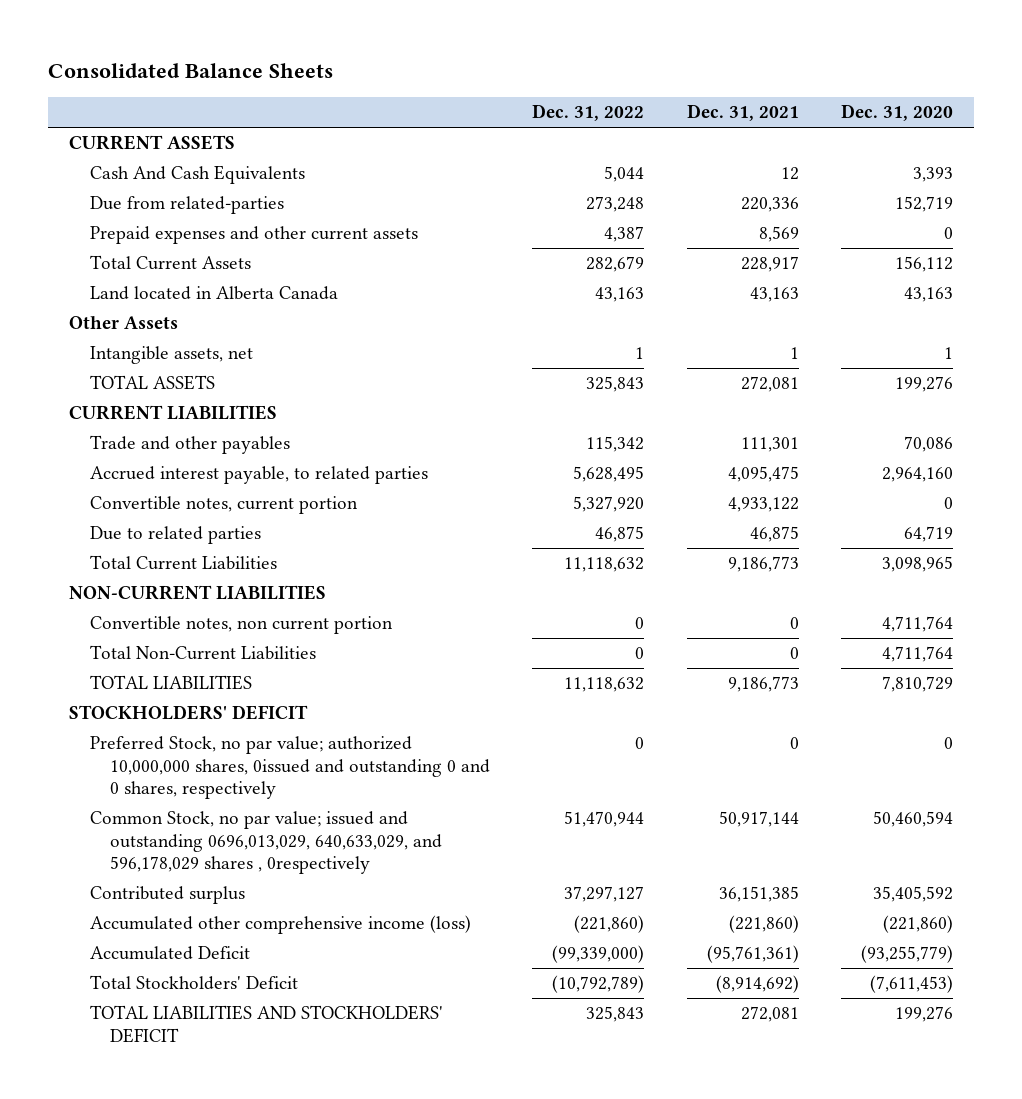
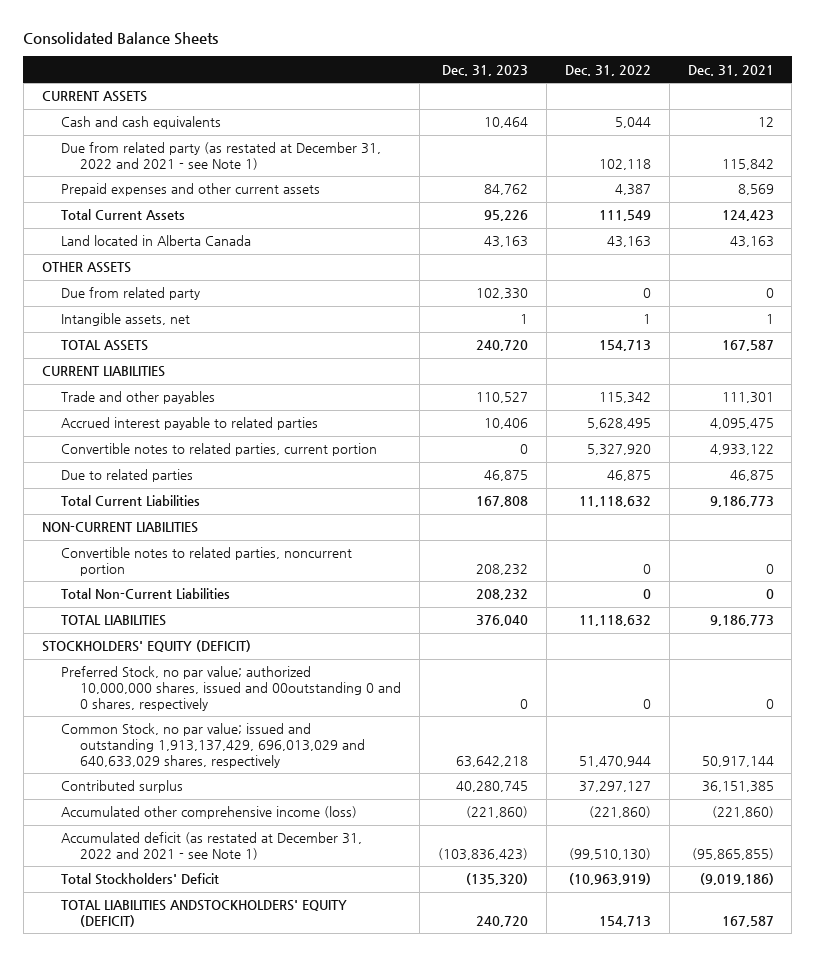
- | Dec. 31, 2022 | Dec. 31, 2021 | Dec. 31, 2020
+ | Dec. 31, 2023 | Dec. 31, 2022 | Dec. 31, 2021
- Cash And Cash Equivalents | 5,044 | 12 | 3,393
- Due from related-parties | 273,248 | 220,336 | 152,719
+ Cash and cash equivalents | 10,464 | 5,044 | 12
+ Due from related party (as restated at December 31, 2022 and 2021 - see Note 1) | | 102,118 | 115,842
- Total Current Assets | 282,679 | 228,917 | 156,112
+ Total Current Assets | 95,226 | 111,549 | 124,423
- Other Assets
+ OTHER ASSETS
+ Due from related party | 102,330 | 0 | 0
- TOTAL ASSETS | 325,843 | 272,081 | 199,276
+ TOTAL ASSETS | 240,720 | 154,713 | 167,587
- Accrued interest payable, to related parties | 5,628,495 | 4,095,475 | 2,964,160
- Convertible notes, current portion | 5,327,920 | 4,933,122 | 0
+ Accrued interest payable to related parties | 10,406 | 5,628,495 | 4,095,475
+ Convertible notes to related parties, current portion | 0 | 5,327,920 | 4,933,122
- Convertible notes, non current portion | 0 | 0 | 4,711,764
+ Convertible notes to related parties, noncurrent portion | 208,232 | 0 | 0
- STOCKHOLDERS' DEFICIT
- Preferred Stock, no par value; authorized 10,000,000 shares, 0issued and outstanding 0 and 0 shares, respectively | 0 | 0 | 0
- Common Stock, no par value; issued and outstanding 0696,013,029, 640,633,029, and 596,178,029 shares , 0respectively | 51,470,944 | 50,917,144 | 50,460,594
+ STOCKHOLDERS' EQUITY (DEFICIT)
+ Preferred Stock, no par value; authorized 10,000,000 shares, issued and 00outstanding 0 and 0 shares, respectively | 0 | 0 | 0
+ Common Stock, no par value; issued and outstanding 1,913,137,429, 696,013,029 and 640,633,029 shares, respectively | 63,642,218 | 51,470,944 | 50,917,144
- Accumulated Deficit | (99,339,000) | (95,761,361) | (93,255,779)
- Total Stockholders' Deficit | (10,792,789) | (8,914,692) | (7,611,453)
- TOTAL LIABILITIES AND STOCKHOLDERS' DEFICIT | 325,843 | 272,081 | 199,276
+ Accumulated deficit (as restated at December 31, 2022 and 2021 - see Note 1) | (103,836,423) | (99,510,130) | (95,865,855)
+ Total Stockholders' Deficit | (135,320) | (10,963,919) | (9,019,186)
+ TOTAL LIABILITIES ANDSTOCKHOLDERS' EQUITY (DEFICIT) | 240,720 | 154,713 | 167,587

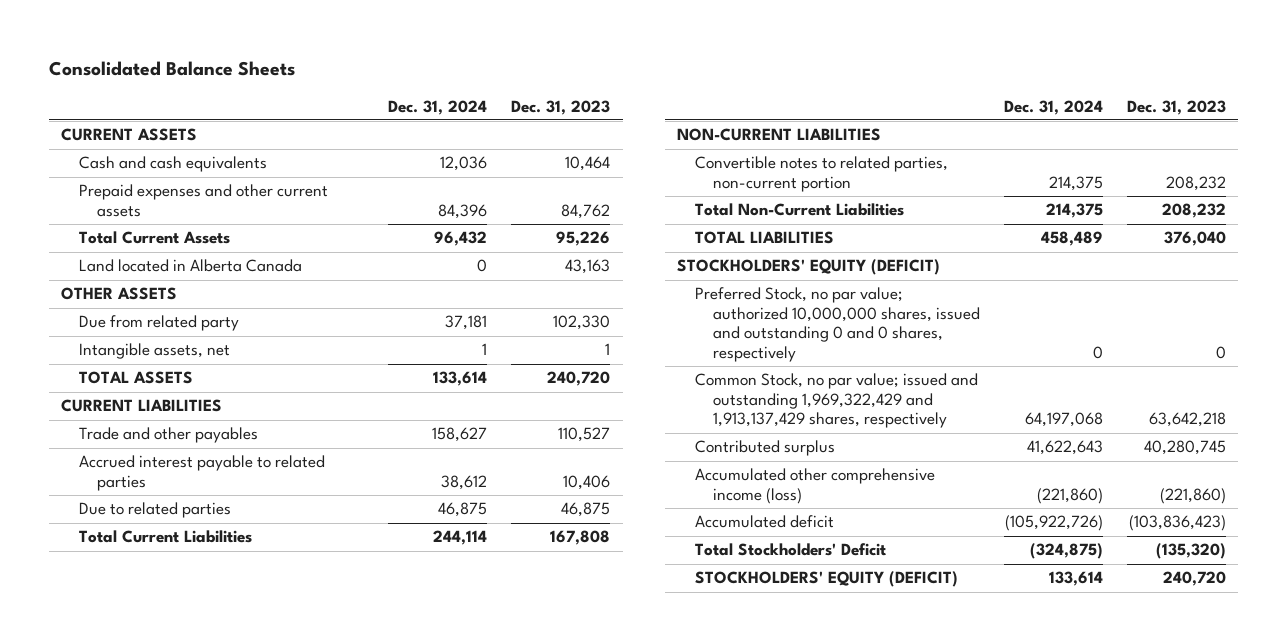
- | Dec. 31, 2023 | Dec. 31, 2022 | Dec. 31, 2021
+ | Dec. 31, 2024 | Dec. 31, 2023
- Due from related party (as restated at December 31, 2022 and 2021 - see Note 1) | | 102,118 | 115,842
- Convertible notes to related parties, current portion | 0 | 5,327,920 | 4,933,122
- Convertible notes to related parties, noncurrent portion | 208,232 | 0 | 0
+ Convertible notes to related parties, non-current portion | 214,375 | 208,232
- Preferred Stock, no par value; authorized 10,000,000 shares, issued and 00outstanding 0 and 0 shares, respectively | 0 | 0 | 0
- Common Stock, no par value; issued and outstanding 1,913,137,429, 696,013,029 and 640,633,029 shares, respectively | 63,642,218 | 51,470,944 | 50,917,144
+ Preferred Stock, no par value; authorized 10,000,000 shares, issued and outstanding 0 and 0 shares, respectively | 0 | 0
+ Common Stock, no par value; issued and outstanding 1,969,322,429 and 1,913,137,429 shares, respectively | 64,197,068 | 63,642,218
- Accumulated deficit (as restated at December 31, 2022 and 2021 - see Note 1) | (103,836,423) | (99,510,130) | (95,865,855)
+ Accumulated deficit | (105,922,726) | (103,836,423)
- TOTAL LIABILITIES ANDSTOCKHOLDERS' EQUITY (DEFICIT) | 240,720 | 154,713 | 167,587
+ STOCKHOLDERS' EQUITY (DEFICIT) | 133,614 | 240,720

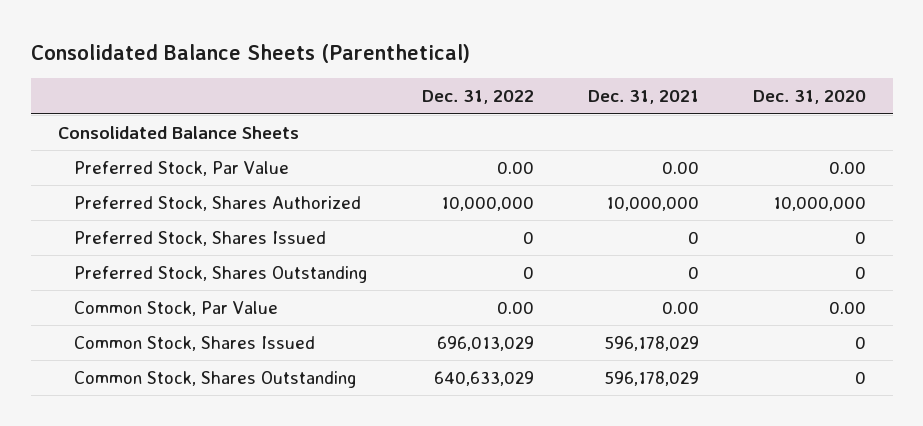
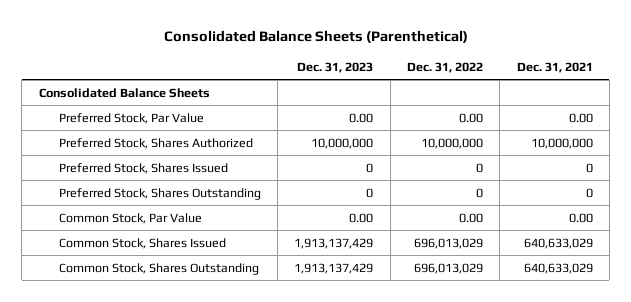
- | Dec. 31, 2022 | Dec. 31, 2021 | Dec. 31, 2020
+ | Dec. 31, 2023 | Dec. 31, 2022 | Dec. 31, 2021
- Common Stock, Shares Issued | 696,013,029 | 596,178,029 | 0
- Common Stock, Shares Outstanding | 640,633,029 | 596,178,029 | 0
+ Common Stock, Shares Issued | 1,913,137,429 | 696,013,029 | 640,633,029
+ Common Stock, Shares Outstanding | 1,913,137,429 | 696,013,029 | 640,633,029

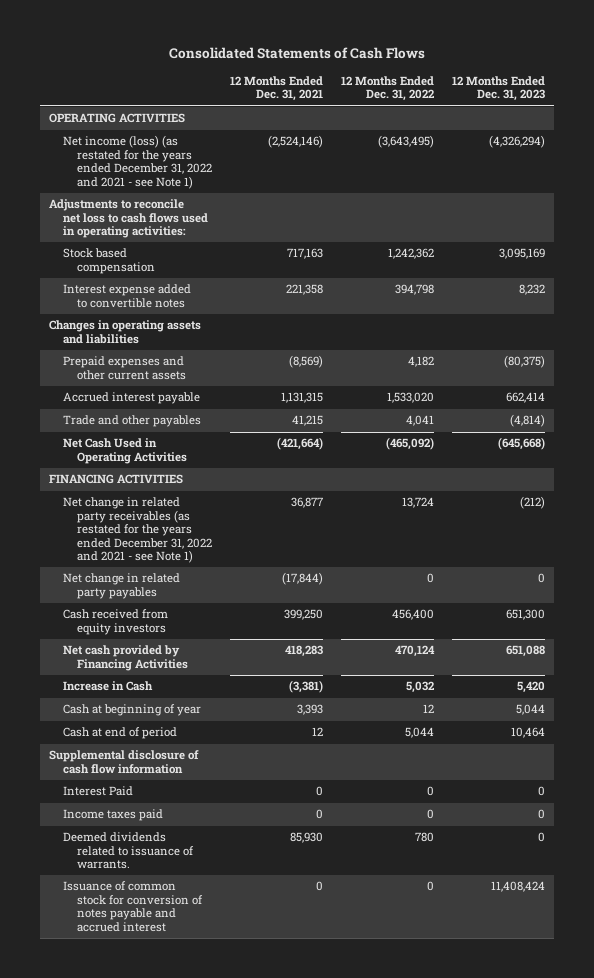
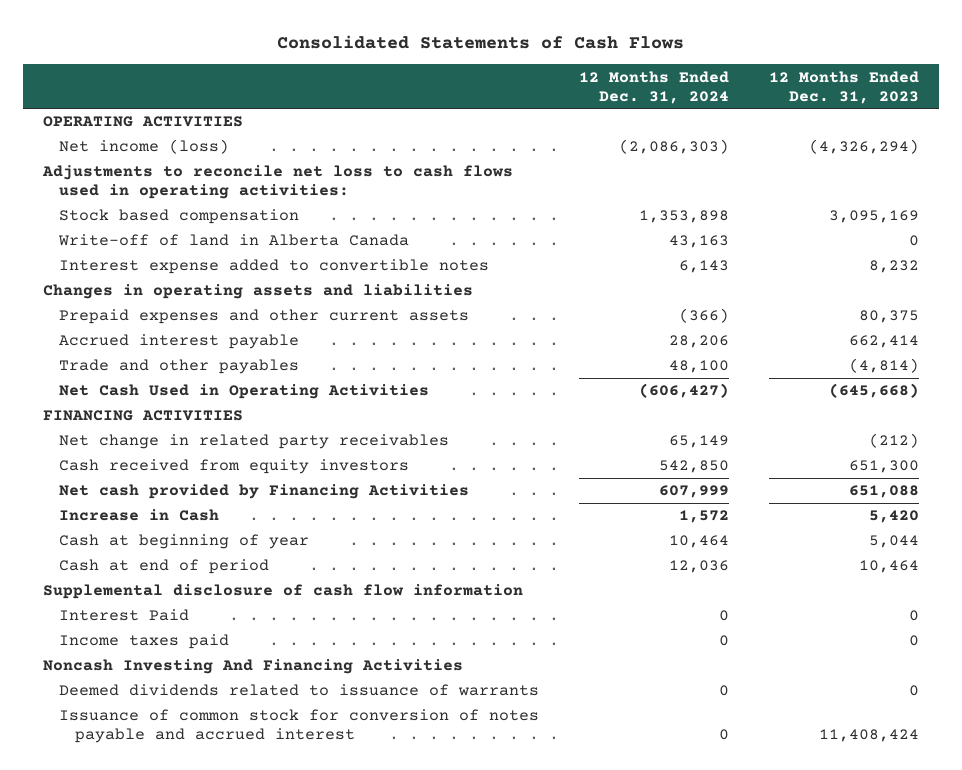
- | 12 Months Ended Dec. 31, 2021 | 12 Months Ended Dec. 31, 2022 | 12 Months Ended Dec. 31, 2023
+ | 12 Months Ended Dec. 31, 2024 | 12 Months Ended Dec. 31, 2023
- Net income (loss) (as restated for the years ended December 31, 2022 and 2021 - see Note 1) | (2,524,146) | (3,643,495) | (4,326,294)
+ Net income (loss) | (2,086,303) | (4,326,294)
+ Write-off of land in Alberta Canada | 43,163 | 0
- Prepaid expenses and other current assets | (8,569) | 4,182 | (80,375)
+ Prepaid expenses and other current assets | (366) | 80,375
- Net change in related party receivables (as restated for the years ended December 31, 2022 and 2021 - see Note 1) | 36,877 | 13,724 | (212)
- Net change in related party payables | (17,844) | 0 | 0
+ Net change in related party receivables | 65,149 | (212)
- Deemed dividends related to issuance of warrants. | 85,930 | 780 | 0
+ Noncash Investing And Financing Activities
+ Deemed dividends related to issuance of warrants | 0 | 0

